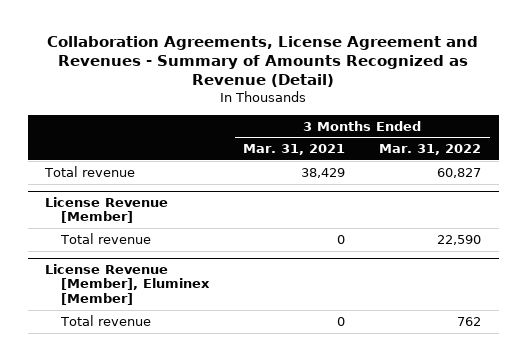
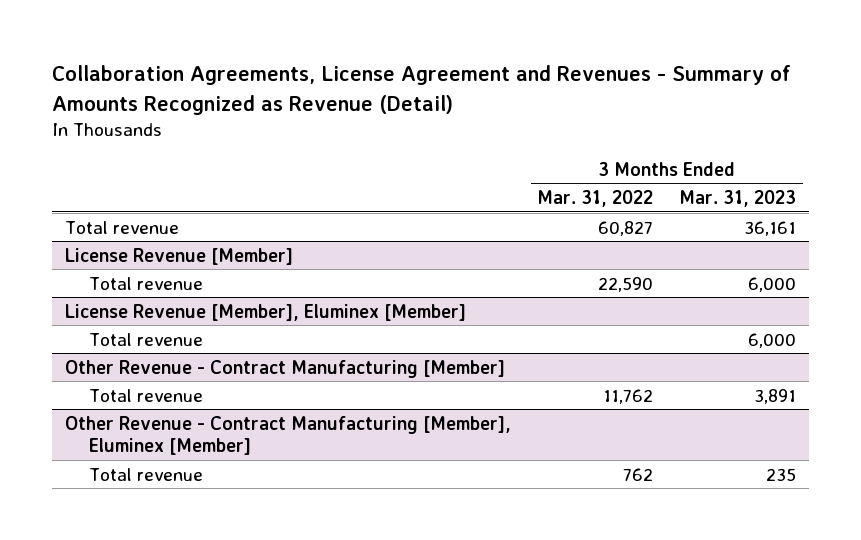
- | 3 Months Ended Mar. 31, 2021 | 3 Months Ended Mar. 31, 2022
+ | 3 Months Ended Mar. 31, 2022 | 3 Months Ended Mar. 31, 2023
@ License Revenue [Member], Eluminex [Member]
+ Total revenue | | 6,000
+ Other Revenue - Contract Manufacturing [Member]
+ Total revenue | 11,762 | 3,891
+ Other Revenue - Contract Manufacturing [Member], Eluminex [Member]

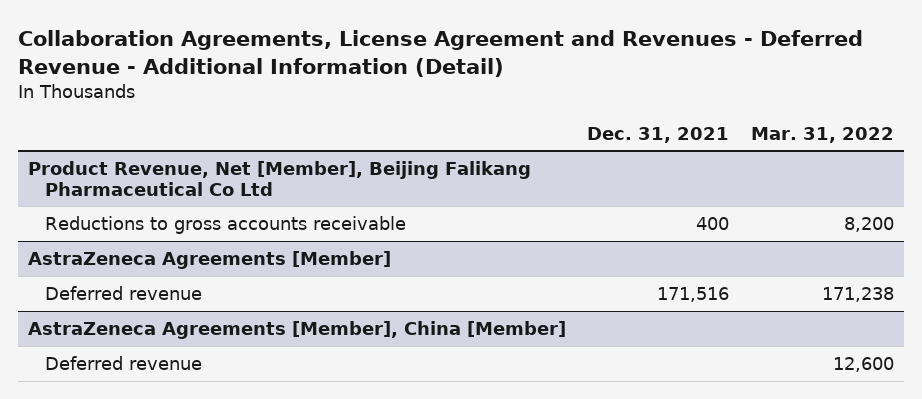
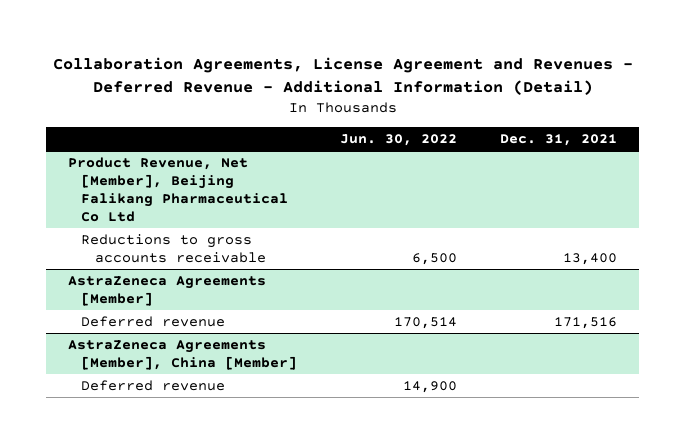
- | Dec. 31, 2021 | Mar. 31, 2022
+ | Jun. 30, 2022 | Dec. 31, 2021
@ Product Revenue, Net [Member], Beijing Falikang Pharmaceutical Co Ltd
- Reductions to gross accounts receivable | 400 | 8,200
+ Reductions to gross accounts receivable | 6,500 | 13,400

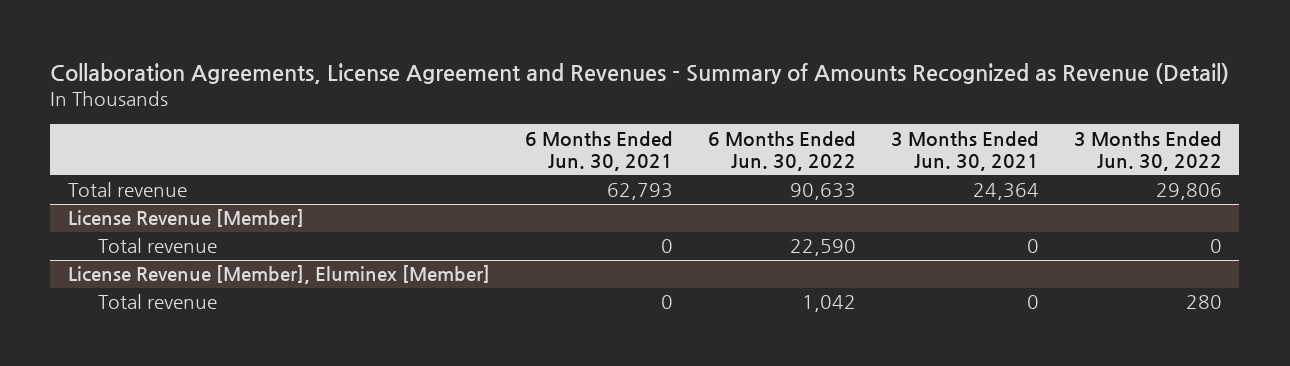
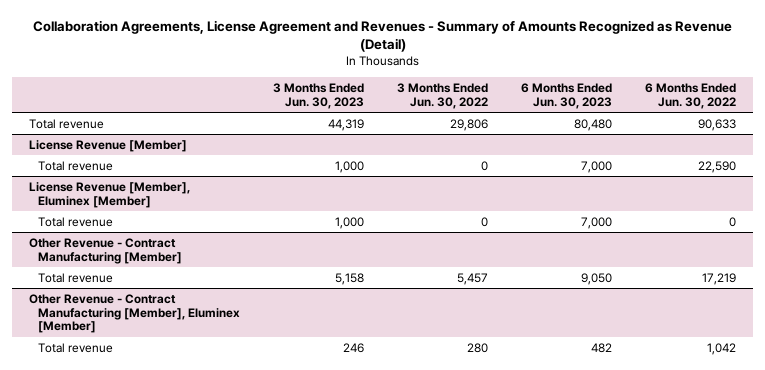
- | 6 Months Ended Jun. 30, 2021 | 6 Months Ended Jun. 30, 2022 | 3 Months Ended Jun. 30, 2021 | 3 Months Ended Jun. 30, 2022
+ | 3 Months Ended Jun. 30, 2023 | 3 Months Ended Jun. 30, 2022 | 6 Months Ended Jun. 30, 2023 | 6 Months Ended Jun. 30, 2022
@ License Revenue [Member], Eluminex [Member]
+ Total revenue | 1,000 | 0 | 7,000 | 0
+ Other Revenue - Contract Manufacturing [Member]
+ Total revenue | 5,158 | 5,457 | 9,050 | 17,219
+ Other Revenue - Contract Manufacturing [Member], Eluminex [Member]

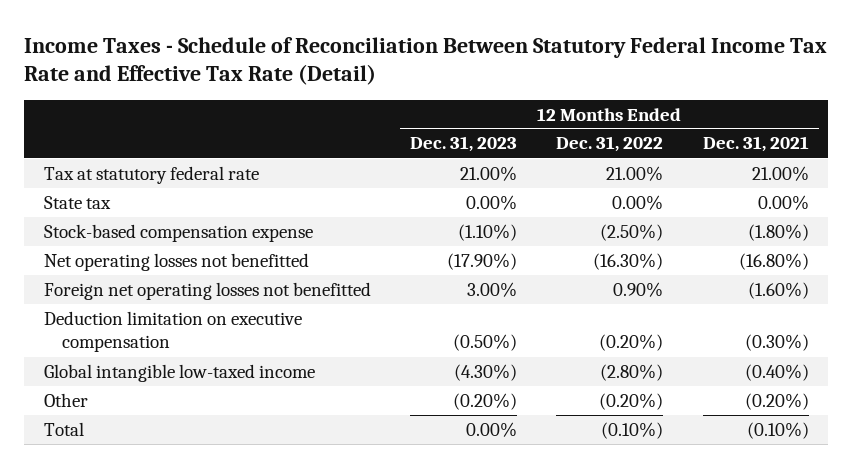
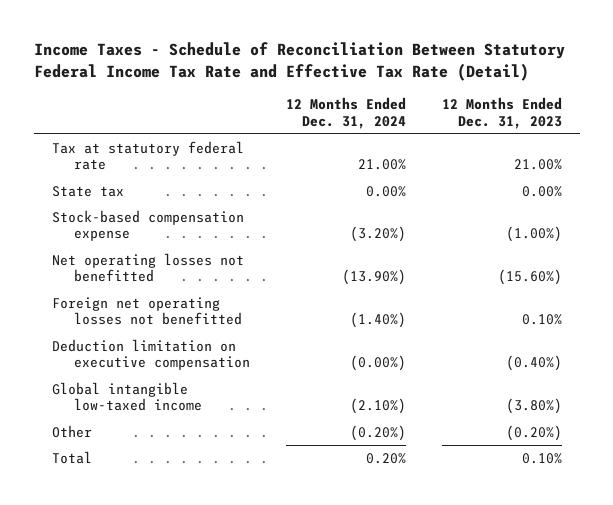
- | 12 Months Ended Dec. 31, 2023 | 12 Months Ended Dec. 31, 2022 | 12 Months Ended Dec. 31, 2021
+ | 12 Months Ended Dec. 31, 2024 | 12 Months Ended Dec. 31, 2023
- Stock-based compensation expense | (1.10%) | (2.50%) | (1.80%)
- Net operating losses not benefitted | (17.90%) | (16.30%) | (16.80%)
- Foreign net operating losses not benefitted | 3.00% | 0.90% | (1.60%)
- Deduction limitation on executive compensation | (0.50%) | (0.20%) | (0.30%)
- Global intangible low-taxed income | (4.30%) | (2.80%) | (0.40%)
+ Stock-based compensation expense | (3.20%) | (1.00%)
+ Net operating losses not benefitted | (13.90%) | (15.60%)
+ Foreign net operating losses not benefitted | (1.40%) | 0.10%
+ Deduction limitation on executive compensation | (0.00%) | (0.40%)
+ Global intangible low-taxed income | (2.10%) | (3.80%)
- Total | 0.00% | (0.10%) | (0.10%)
+ Total | 0.20% | 0.10%

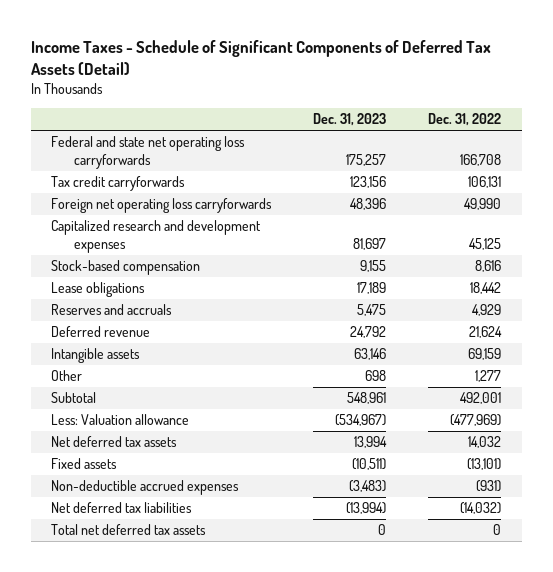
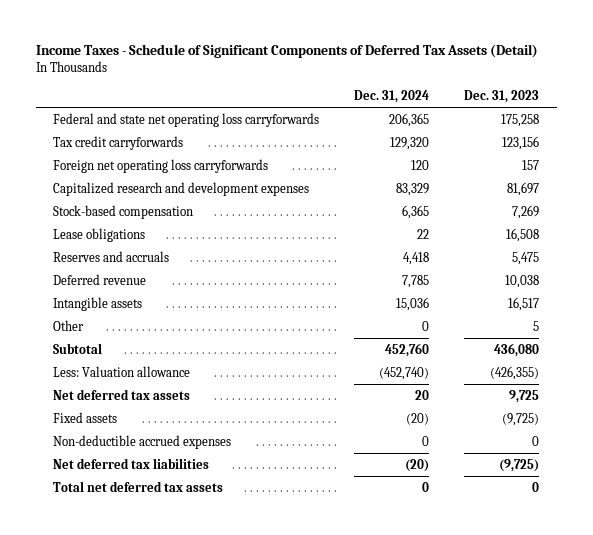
- | Dec. 31, 2023 | Dec. 31, 2022
+ | Dec. 31, 2024 | Dec. 31, 2023
- Federal and state net operating loss carryforwards | 175,257 | 166,708
+ Federal and state net operating loss carryforwards | 206,365 | 175,258
- Foreign net operating loss carryforwards | 48,396 | 49,990
+ Foreign net operating loss carryforwards | 120 | 157
- Stock-based compensation | 9,155 | 8,616
- Lease obligations | 17,189 | 18,442
+ Stock-based compensation | 6,365 | 7,269
+ Lease obligations | 22 | 16,508
- Deferred revenue | 24,792 | 21,624
- Intangible assets | 63,146 | 69,159
- Other | 698 | 1,277
- Subtotal | 548,961 | 492,001
- Less: Valuation allowance | (534,967) | (477,969)
- Net deferred tax assets | 13,994 | 14,032
- Fixed assets | (10,511) | (13,101)
- Non-deductible accrued expenses | (3,483) | (931)
- Net deferred tax liabilities | (13,994) | (14,032)
+ Deferred revenue | 7,785 | 10,038
+ Intangible assets | 15,036 | 16,517
+ Other | 0 | 5
+ Subtotal | 452,760 | 436,080
+ Less: Valuation allowance | (452,740) | (426,355)
+ Net deferred tax assets | 20 | 9,725
+ Fixed assets | (20) | (9,725)
+ Non-deductible accrued expenses | 0 | 0
+ Net deferred tax liabilities | (20) | (9,725)

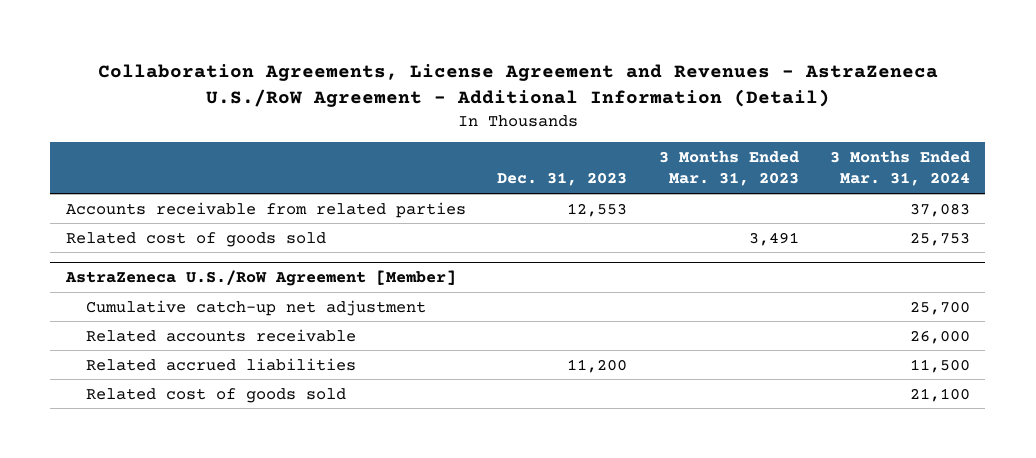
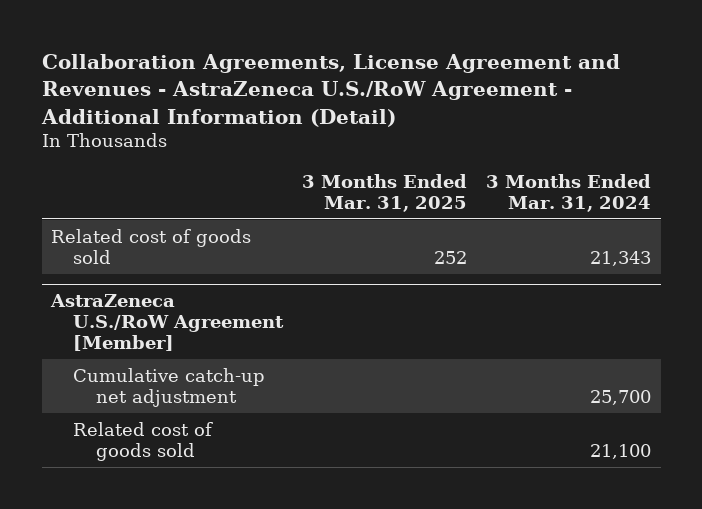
- | Dec. 31, 2023 | 3 Months Ended Mar. 31, 2023 | 3 Months Ended Mar. 31, 2024
+ | 3 Months Ended Mar. 31, 2025 | 3 Months Ended Mar. 31, 2024
- Accounts receivable from related parties | 12,553 | | 37,083
- Related cost of goods sold | | 3,491 | 25,753
+ Related cost of goods sold | 252 | 21,343
@ AstraZeneca U.S./RoW Agreement [Member]
- Related accounts receivable | | | 26,000
- Related accrued liabilities | 11,200 | | 11,500

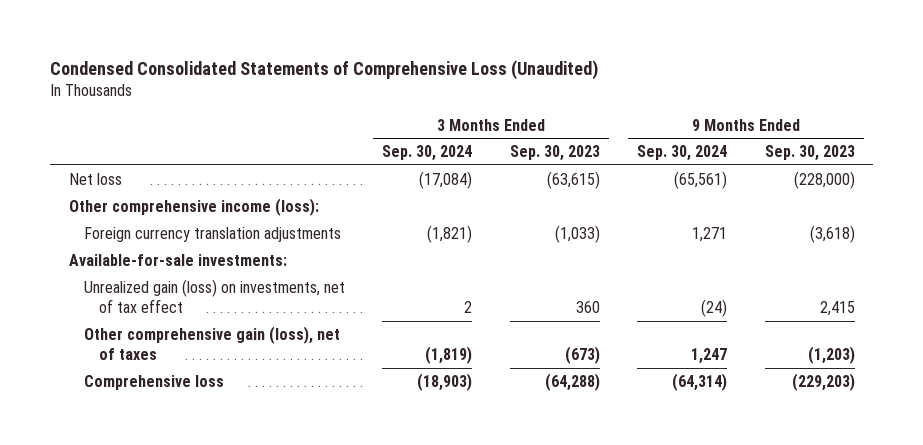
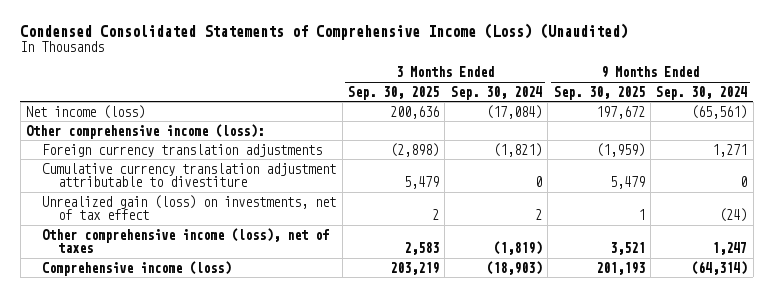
- Condensed Consolidated Statements of Comprehensive Loss (Unaudited)
+ Condensed Consolidated Statements of Comprehensive Income (Loss) (Unaudited)
- | 3 Months Ended Sep. 30, 2024 | 3 Months Ended Sep. 30, 2023 | 9 Months Ended Sep. 30, 2024 | 9 Months Ended Sep. 30, 2023
+ | 3 Months Ended Sep. 30, 2025 | 3 Months Ended Sep. 30, 2024 | 9 Months Ended Sep. 30, 2025 | 9 Months Ended Sep. 30, 2024
- Net loss | (17,084) | (63,615) | (65,561) | (228,000)
+ Net income (loss) | 200,636 | (17,084) | 197,672 | (65,561)
- Available-for-sale investments:
+ Cumulative currency translation adjustment attributable to divestiture | 5,479 | 0 | 5,479 | 0
- Other comprehensive gain (loss), net of taxes | (1,819) | (673) | 1,247 | (1,203)
- Comprehensive loss | (18,903) | (64,288) | (64,314) | (229,203)
+ Other comprehensive income (loss), net of taxes | 2,583 | (1,819) | 3,521 | 1,247
+ Comprehensive income (loss) | 203,219 | (18,903) | 201,193 | (64,314)

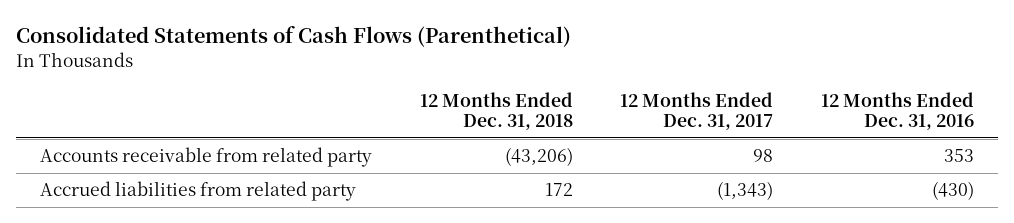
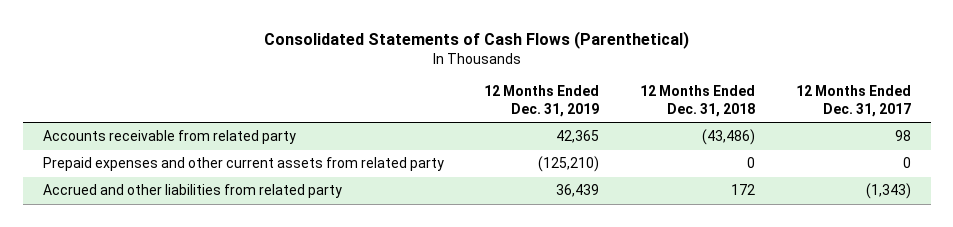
- | 12 Months Ended Dec. 31, 2018 | 12 Months Ended Dec. 31, 2017 | 12 Months Ended Dec. 31, 2016
+ | 12 Months Ended Dec. 31, 2019 | 12 Months Ended Dec. 31, 2018 | 12 Months Ended Dec. 31, 2017
- Accounts receivable from related party | (43,206) | 98 | 353
- Accrued liabilities from related party | 172 | (1,343) | (430)
+ Accounts receivable from related party | 42,365 | (43,486) | 98
+ Prepaid expenses and other current assets from related party | (125,210) | 0 | 0
+ Accrued and other liabilities from related party | 36,439 | 172 | (1,343)

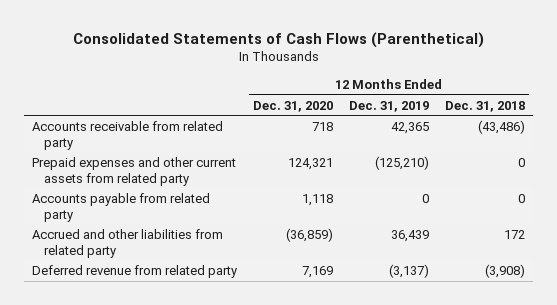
- | 12 Months Ended Dec. 31, 2019 | 12 Months Ended Dec. 31, 2018 | 12 Months Ended Dec. 31, 2017
+ | 12 Months Ended Dec. 31, 2020 | 12 Months Ended Dec. 31, 2019 | 12 Months Ended Dec. 31, 2018
+ Accounts payable from related party | 1,118 | 0 | 0
+ Deferred revenue from related party | 7,169 | (3,137) | (3,908)

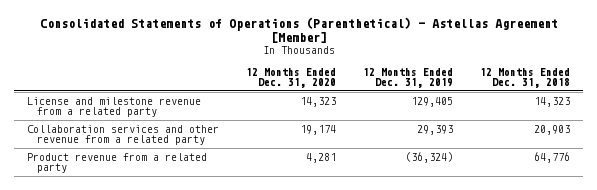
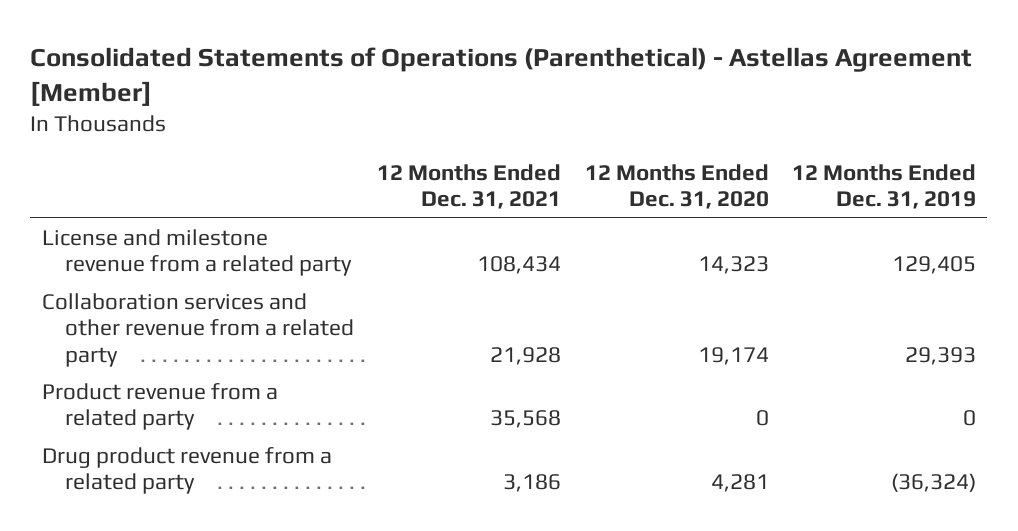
- | 12 Months Ended Dec. 31, 2020 | 12 Months Ended Dec. 31, 2019 | 12 Months Ended Dec. 31, 2018
+ | 12 Months Ended Dec. 31, 2021 | 12 Months Ended Dec. 31, 2020 | 12 Months Ended Dec. 31, 2019
- Product revenue from a related party | 4,281 | (36,324) | 64,776
+ Product revenue from a related party | 35,568 | 0 | 0
+ Drug product revenue from a related party | 3,186 | 4,281 | (36,324)

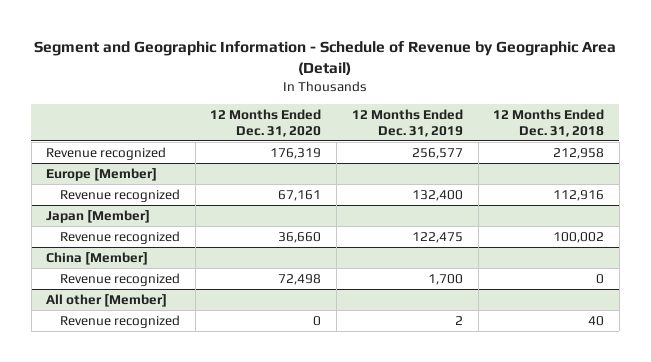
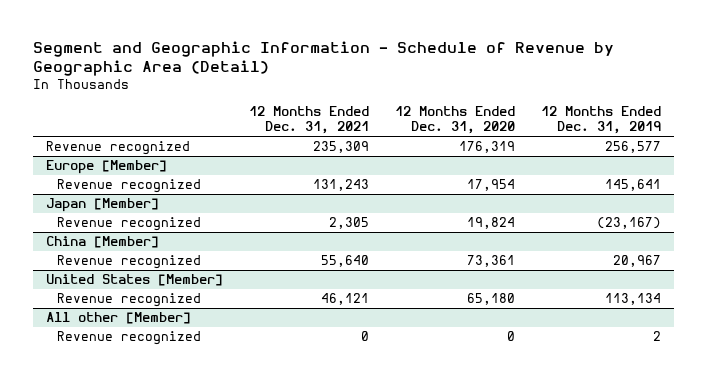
- | 12 Months Ended Dec. 31, 2020 | 12 Months Ended Dec. 31, 2019 | 12 Months Ended Dec. 31, 2018
+ | 12 Months Ended Dec. 31, 2021 | 12 Months Ended Dec. 31, 2020 | 12 Months Ended Dec. 31, 2019
@ Europe [Member]
- Revenue recognized | 67,161 | 132,400 | 112,916
+ Revenue recognized | 131,243 | 17,954 | 145,641
@ Japan [Member]
- Revenue recognized | 36,660 | 122,475 | 100,002
+ Revenue recognized | 2,305 | 19,824 | (23,167)
@ China [Member]
- Revenue recognized | 72,498 | 1,700 | 0
+ Revenue recognized | 55,640 | 73,361 | 20,967
+ United States [Member]
+ Revenue recognized | 46,121 | 65,180 | 113,134

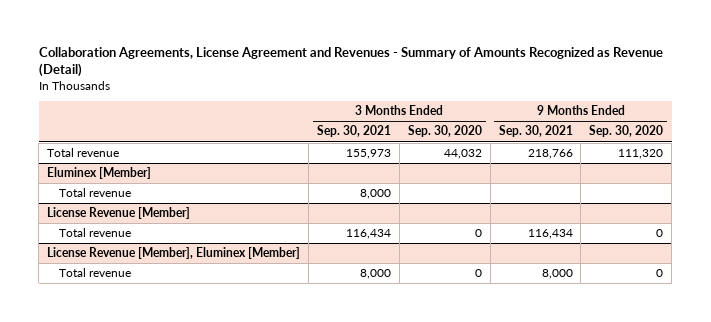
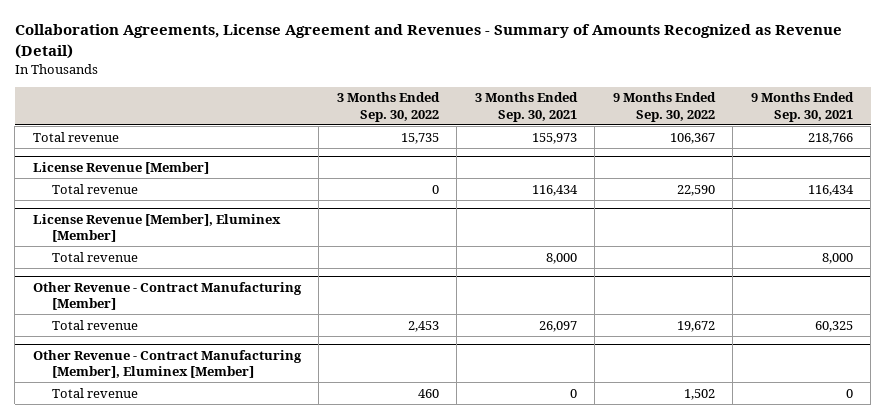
- | 3 Months Ended Sep. 30, 2021 | 3 Months Ended Sep. 30, 2020 | 9 Months Ended Sep. 30, 2021 | 9 Months Ended Sep. 30, 2020
+ | 3 Months Ended Sep. 30, 2022 | 3 Months Ended Sep. 30, 2021 | 9 Months Ended Sep. 30, 2022 | 9 Months Ended Sep. 30, 2021
- Eluminex [Member]
- Total revenue | 8,000 | | |
+ Other Revenue - Contract Manufacturing [Member]
+ Total revenue | 2,453 | 26,097 | 19,672 | 60,325
+ Other Revenue - Contract Manufacturing [Member], Eluminex [Member]
+ Total revenue | 460 | 0 | 1,502 | 0

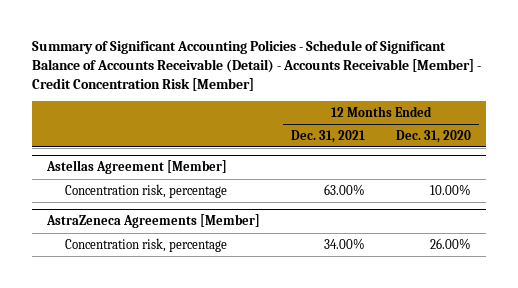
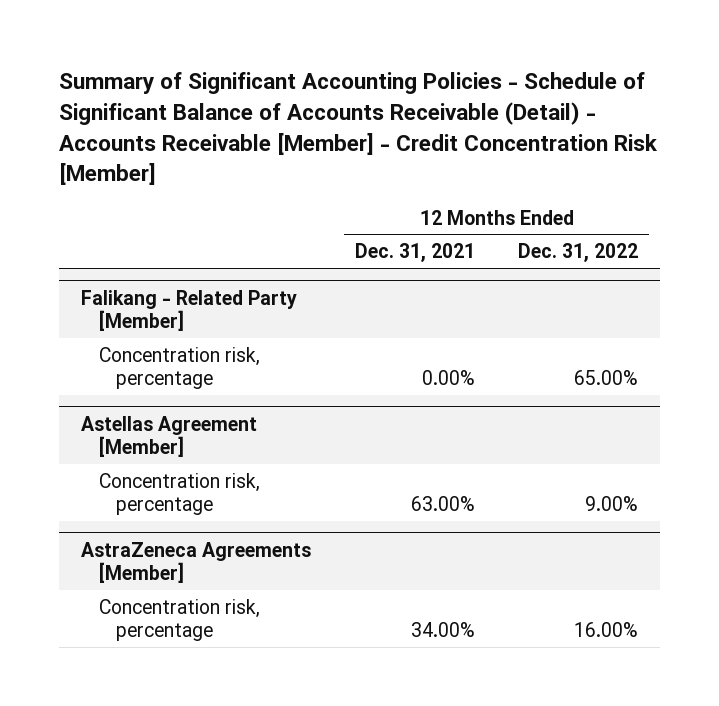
- | 12 Months Ended Dec. 31, 2021 | 12 Months Ended Dec. 31, 2020
+ | 12 Months Ended Dec. 31, 2021 | 12 Months Ended Dec. 31, 2022
+ Falikang - Related Party [Member]
+ Concentration risk, percentage | 0.00% | 65.00%

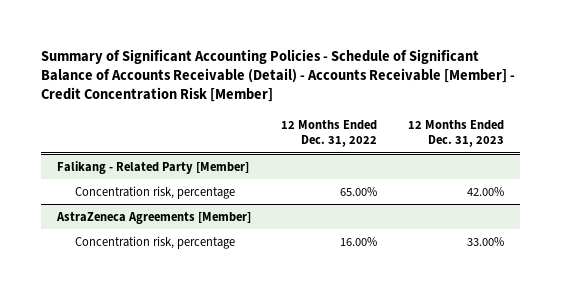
- | 12 Months Ended Dec. 31, 2021 | 12 Months Ended Dec. 31, 2022
+ | 12 Months Ended Dec. 31, 2022 | 12 Months Ended Dec. 31, 2023
- Astellas Agreement [Member]
- Concentration risk, percentage | 63.00% | 9.00%

